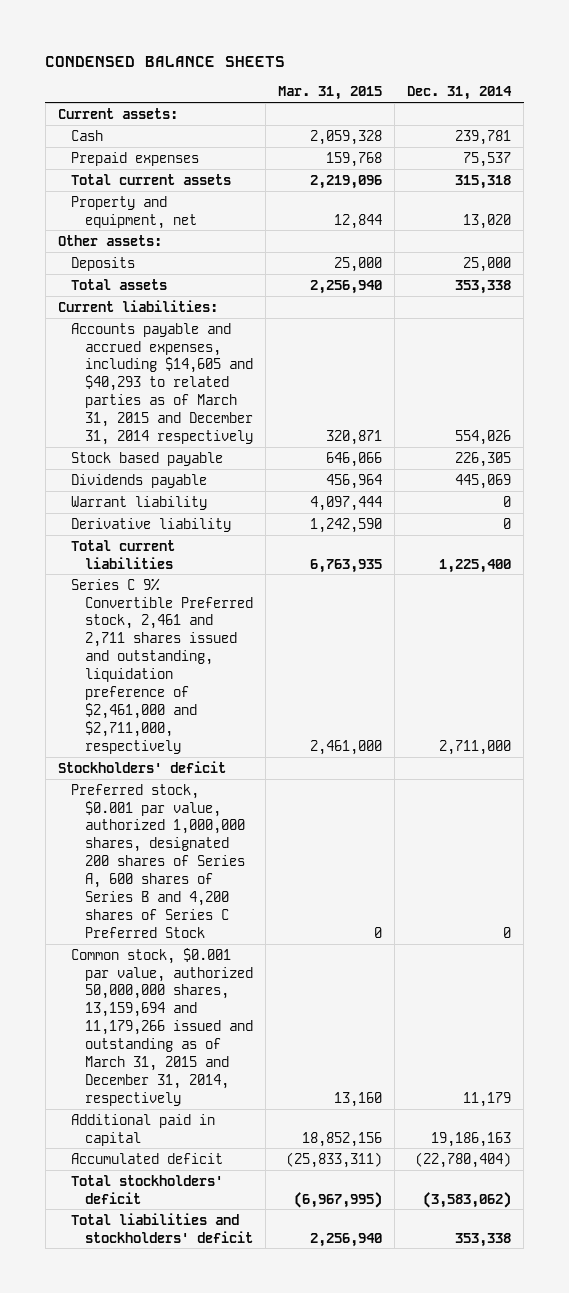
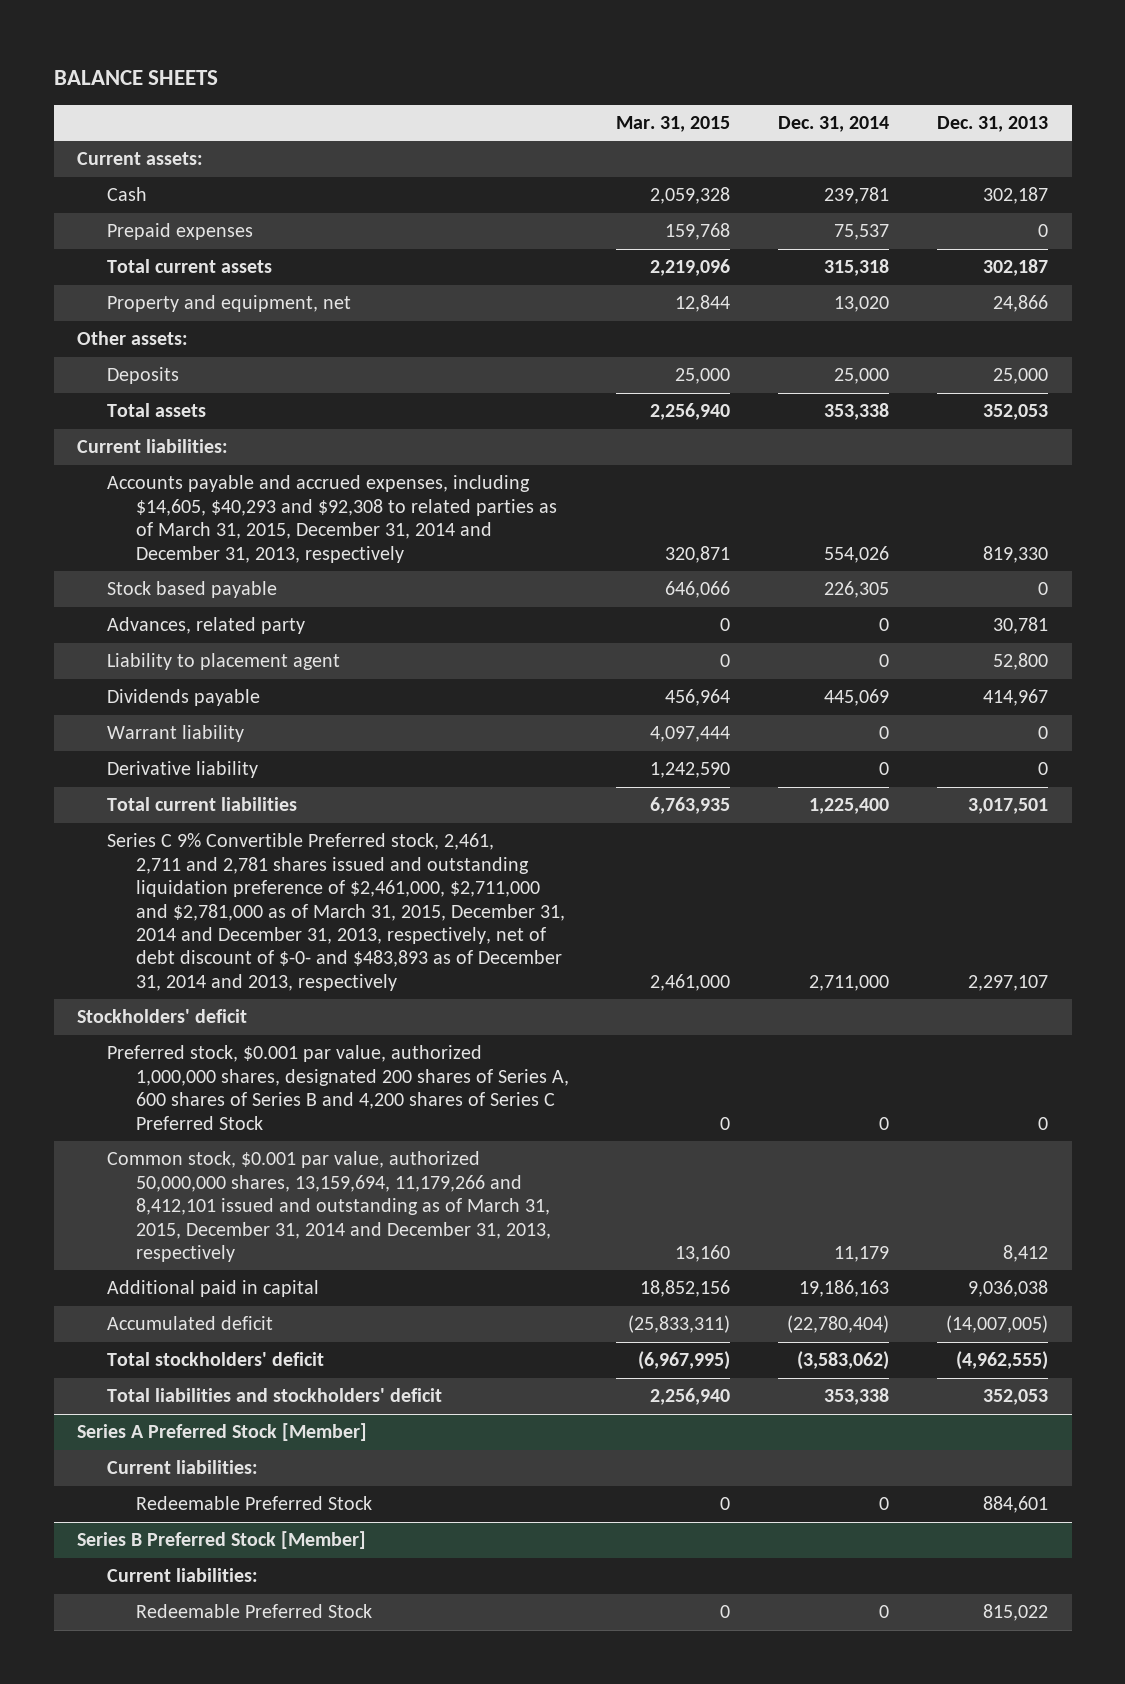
- CONDENSED BALANCE SHEETS
+ BALANCE SHEETS
- | Mar. 31, 2015 | Dec. 31, 2014
+ | Mar. 31, 2015 | Dec. 31, 2014 | Dec. 31, 2013
- Accounts payable and accrued expenses, including $14,605 and $40,293 to related parties as of March 31, 2015 and December 31, 2014 respectively | 320,871 | 554,026
+ Accounts payable and accrued expenses, including $14,605, $40,293 and $92,308 to related parties as of March 31, 2015, December 31, 2014 and December 31, 2013, respectively | 320,871 | 554,026 | 819,330
+ Advances, related party | 0 | 0 | 30,781
+ Liability to placement agent | 0 | 0 | 52,800
- Series C 9% Convertible Preferred stock, 2,461 and 2,711 shares issued and outstanding, liquidation preference of $2,461,000 and $2,711,000, respectively | 2,461,000 | 2,711,000
+ Series C 9% Convertible Preferred stock, 2,461, 2,711 and 2,781 shares issued and outstanding liquidation preference of $2,461,000, $2,711,000 and $2,781,000 as of March 31, 2015, December 31, 2014 and December 31, 2013, respectively, net of debt discount of $-0- and $483,893 as of December 31, 2014 and 2013, respectively | 2,461,000 | 2,711,000 | 2,297,107
- Common stock, $0.001 par value, authorized 50,000,000 shares, 13,159,694 and 11,179,266 issued and outstanding as of March 31, 2015 and December 31, 2014, respectively | 13,160 | 11,179
+ Common stock, $0.001 par value, authorized 50,000,000 shares, 13,159,694, 11,179,266 and 8,412,101 issued and outstanding as of March 31, 2015, December 31, 2014 and December 31, 2013, respectively | 13,160 | 11,179 | 8,412
+ Series A Preferred Stock [Member]
+ Current liabilities:
+ Redeemable Preferred Stock | 0 | 0 | 884,601
+ Series B Preferred Stock [Member]
+ Current liabilities:
+ Redeemable Preferred Stock | 0 | 0 | 815,022

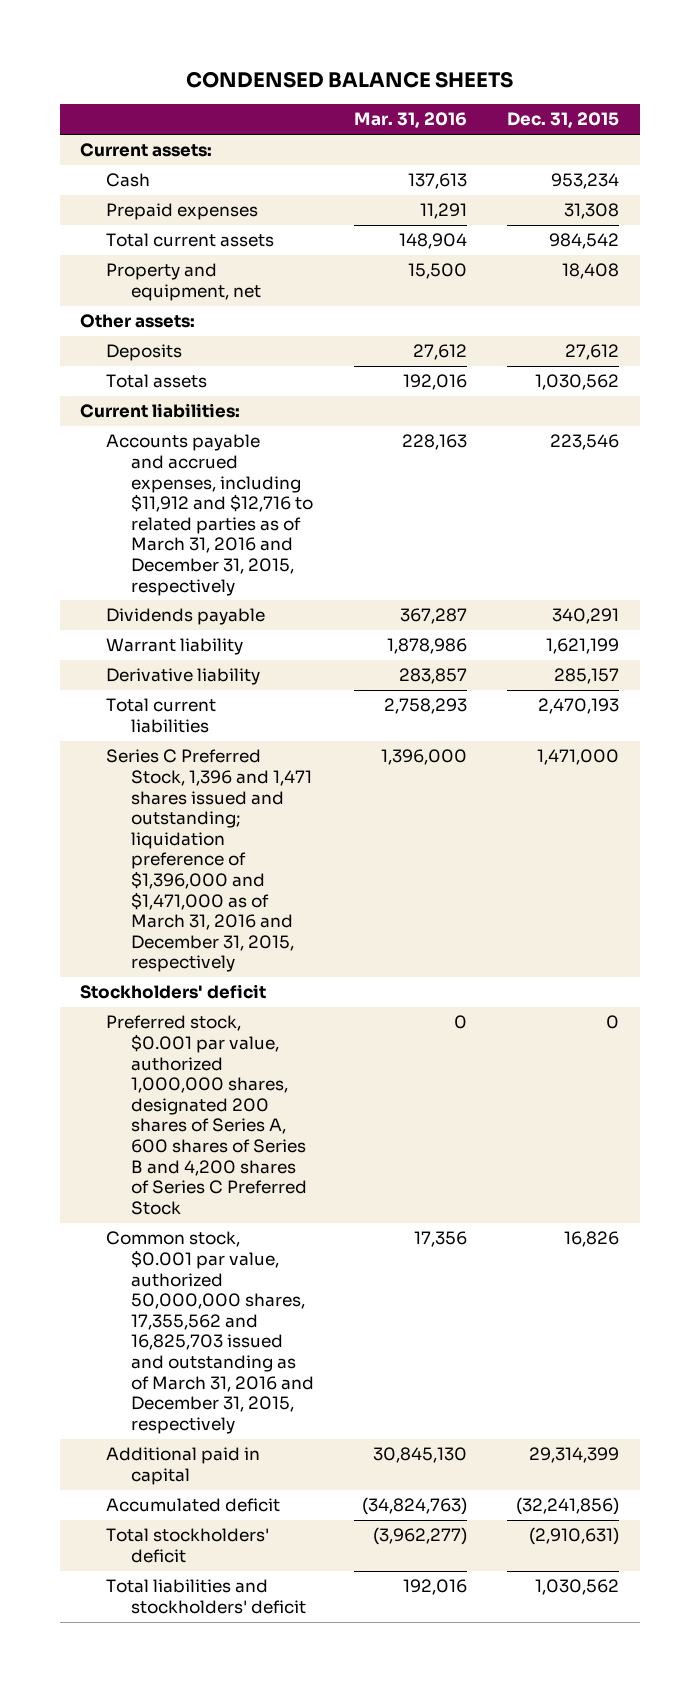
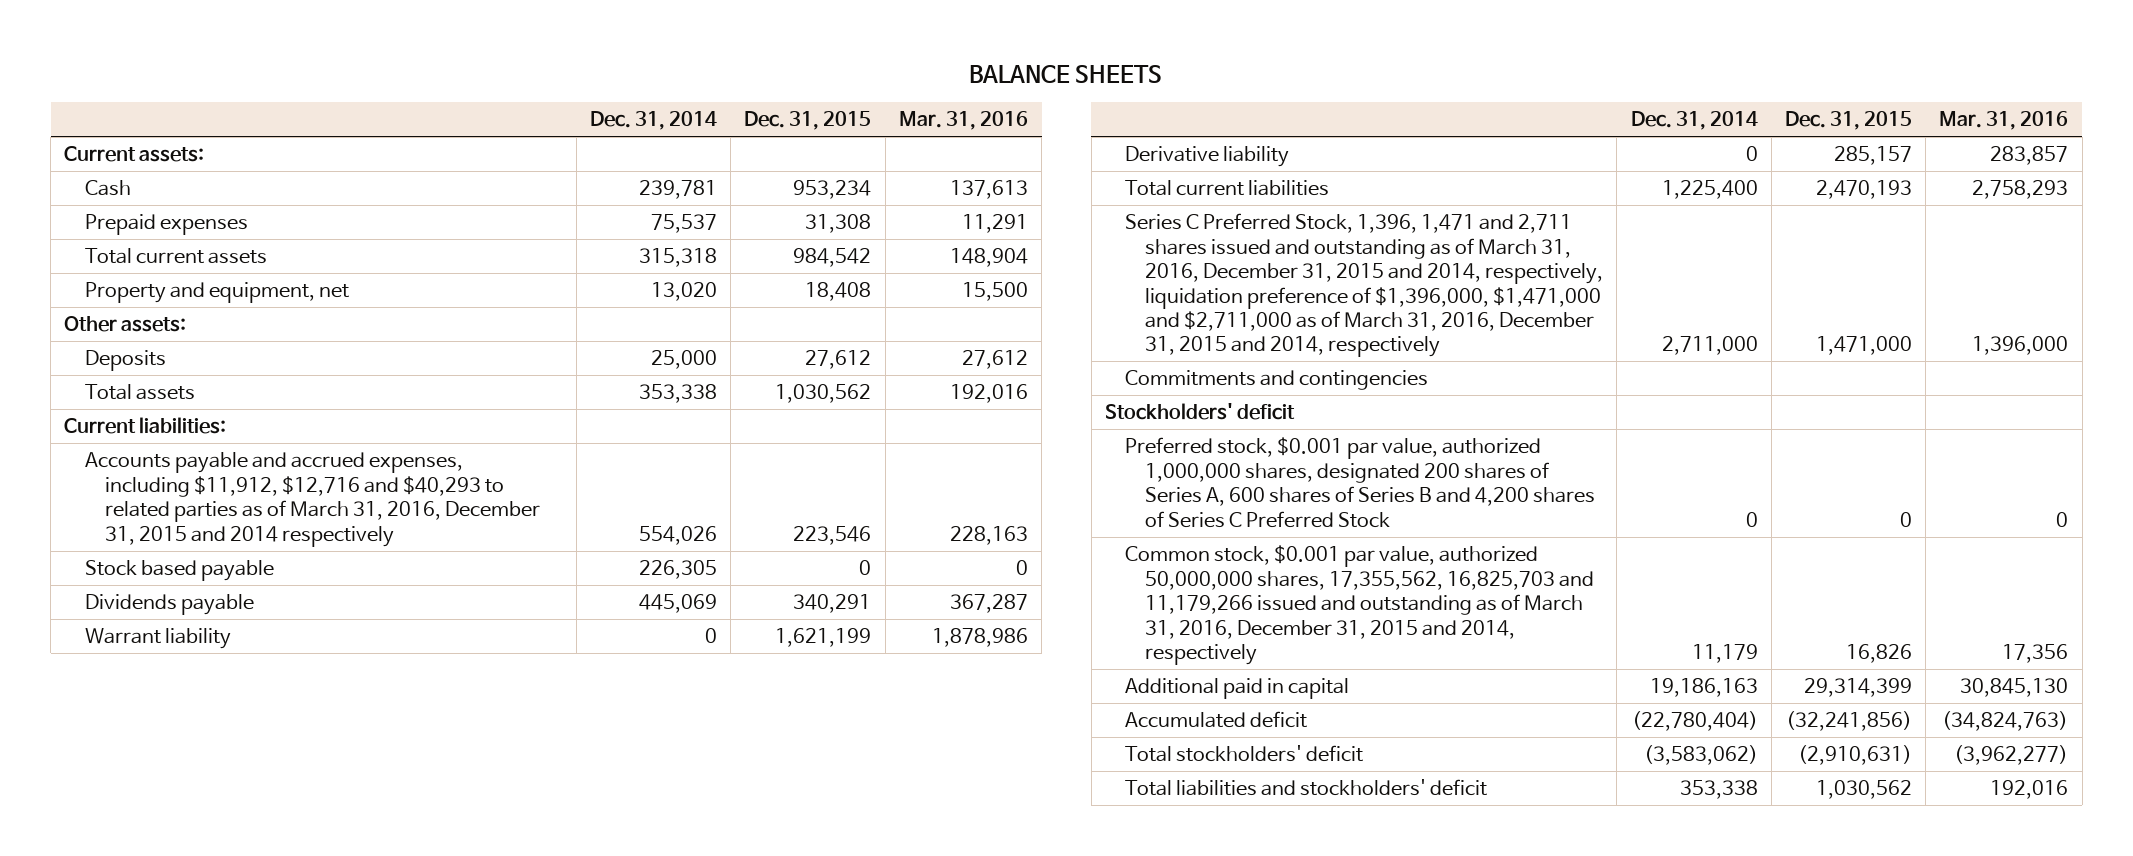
- CONDENSED BALANCE SHEETS
+ BALANCE SHEETS
- | Mar. 31, 2016 | Dec. 31, 2015
+ | Dec. 31, 2014 | Dec. 31, 2015 | Mar. 31, 2016
- Accounts payable and accrued expenses, including $11,912 and $12,716 to related parties as of March 31, 2016 and December 31, 2015, respectively | 228,163 | 223,546
+ Accounts payable and accrued expenses, including $11,912, $12,716 and $40,293 to related parties as of March 31, 2016, December 31, 2015 and 2014 respectively | 554,026 | 223,546 | 228,163
+ Stock based payable | 226,305 | 0 | 0
- Series C Preferred Stock, 1,396 and 1,471 shares issued and outstanding; liquidation preference of $1,396,000 and $1,471,000 as of March 31, 2016 and December 31, 2015, respectively | 1,396,000 | 1,471,000
+ Series C Preferred Stock, 1,396, 1,471 and 2,711 shares issued and outstanding as of March 31, 2016, December 31, 2015 and 2014, respectively, liquidation preference of $1,396,000, $1,471,000 and $2,711,000 as of March 31, 2016, December 31, 2015 and 2014, respectively | 2,711,000 | 1,471,000 | 1,396,000
+ Commitments and contingencies
- Common stock, $0.001 par value, authorized 50,000,000 shares, 17,355,562 and 16,825,703 issued and outstanding as of March 31, 2016 and December 31, 2015, respectively | 17,356 | 16,826
+ Common stock, $0.001 par value, authorized 50,000,000 shares, 17,355,562, 16,825,703 and 11,179,266 issued and outstanding as of March 31, 2016, December 31, 2015 and 2014, respectively | 11,179 | 16,826 | 17,356

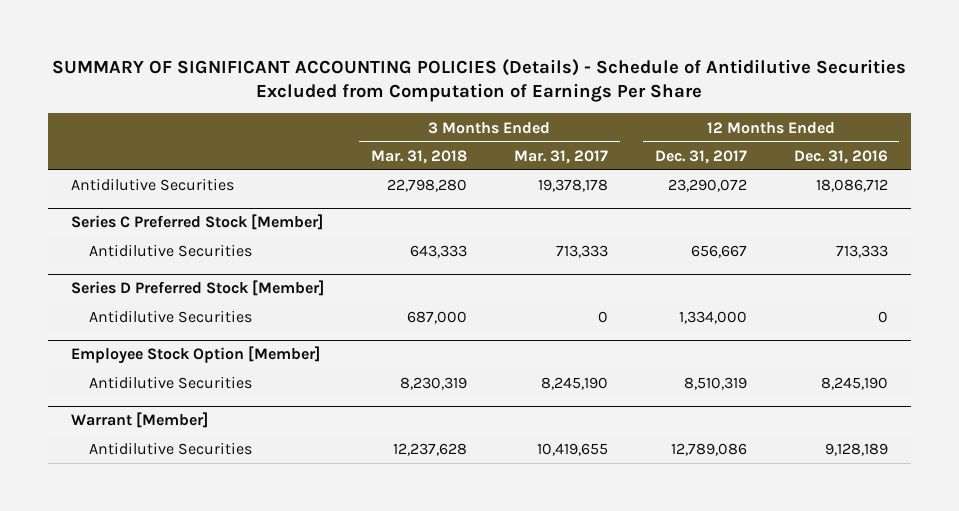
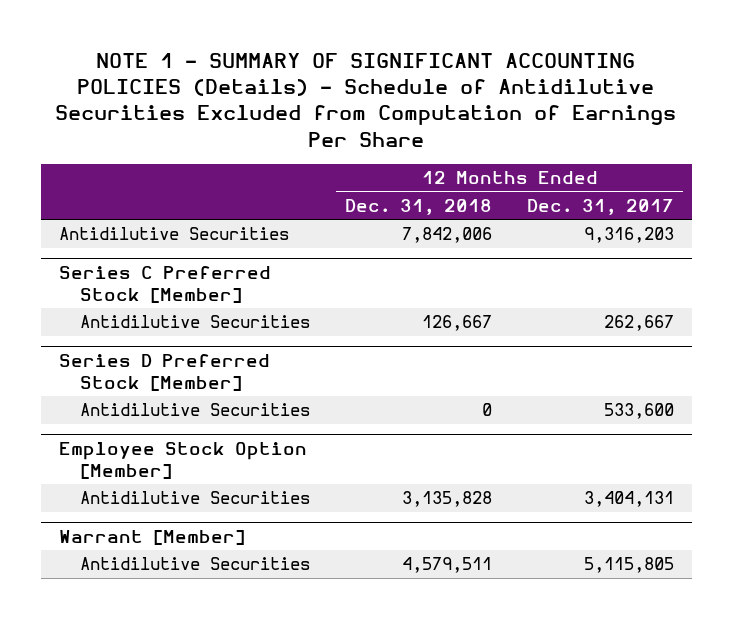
- SUMMARY OF SIGNIFICANT ACCOUNTING POLICIES (Details) - Schedule of Antidilutive Securities Excluded from Computation of Earnings Per Share
+ NOTE 1 - SUMMARY OF SIGNIFICANT ACCOUNTING POLICIES (Details) - Schedule of Antidilutive Securities Excluded from Computation of Earnings Per Share
- | 3 Months Ended Mar. 31, 2018 | 3 Months Ended Mar. 31, 2017 | 12 Months Ended Dec. 31, 2017 | 12 Months Ended Dec. 31, 2016
+ | 12 Months Ended Dec. 31, 2018 | 12 Months Ended Dec. 31, 2017
- Antidilutive Securities | 22,798,280 | 19,378,178 | 23,290,072 | 18,086,712
+ Antidilutive Securities | 7,842,006 | 9,316,203
@ Series C Preferred Stock [Member]
- Antidilutive Securities | 643,333 | 713,333 | 656,667 | 713,333
+ Antidilutive Securities | 126,667 | 262,667
@ Series D Preferred Stock [Member]
- Antidilutive Securities | 687,000 | 0 | 1,334,000 | 0
+ Antidilutive Securities | 0 | 533,600
@ Employee Stock Option [Member]
- Antidilutive Securities | 8,230,319 | 8,245,190 | 8,510,319 | 8,245,190
+ Antidilutive Securities | 3,135,828 | 3,404,131
@ Warrant [Member]
- Antidilutive Securities | 12,237,628 | 10,419,655 | 12,789,086 | 9,128,189
+ Antidilutive Securities | 4,579,511 | 5,115,805

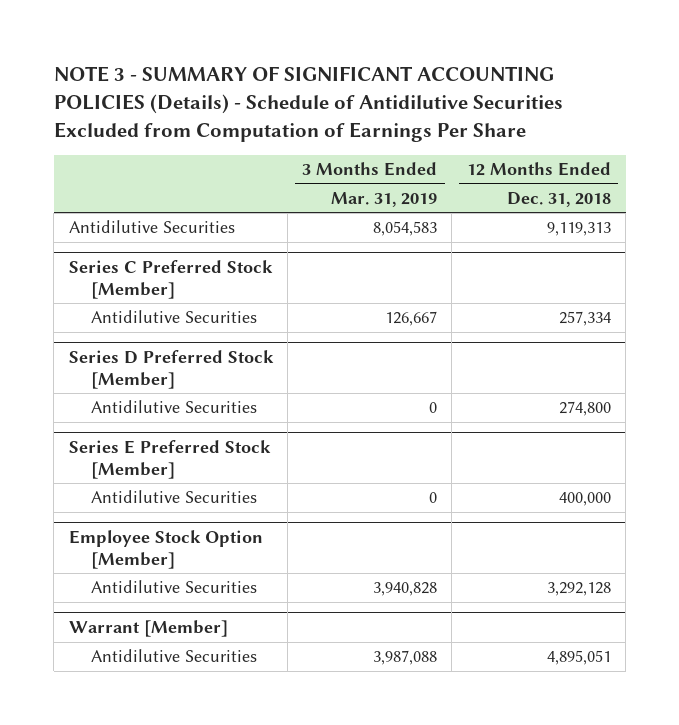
- NOTE 1 - SUMMARY OF SIGNIFICANT ACCOUNTING POLICIES (Details) - Schedule of Antidilutive Securities Excluded from Computation of Earnings Per Share
+ NOTE 3 - SUMMARY OF SIGNIFICANT ACCOUNTING POLICIES (Details) - Schedule of Antidilutive Securities Excluded from Computation of Earnings Per Share
- | 12 Months Ended Dec. 31, 2018 | 12 Months Ended Dec. 31, 2017
+ | 3 Months Ended Mar. 31, 2019 | 12 Months Ended Dec. 31, 2018
- Antidilutive Securities | 7,842,006 | 9,316,203
+ Antidilutive Securities | 8,054,583 | 9,119,313
@ Series C Preferred Stock [Member]
- Antidilutive Securities | 126,667 | 262,667
+ Antidilutive Securities | 126,667 | 257,334
@ Series D Preferred Stock [Member]
- Antidilutive Securities | 0 | 533,600
+ Antidilutive Securities | 0 | 274,800
+ Series E Preferred Stock [Member]
+ Antidilutive Securities | 0 | 400,000
@ Employee Stock Option [Member]
- Antidilutive Securities | 3,135,828 | 3,404,131
+ Antidilutive Securities | 3,940,828 | 3,292,128
@ Warrant [Member]
- Antidilutive Securities | 4,579,511 | 5,115,805
+ Antidilutive Securities | 3,987,088 | 4,895,051

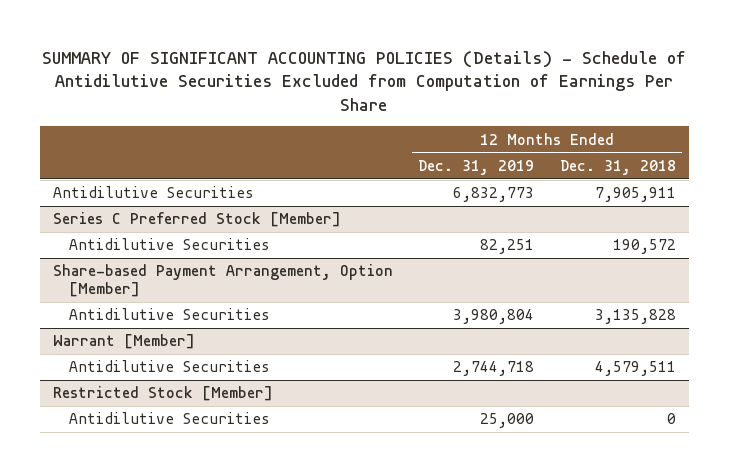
- NOTE 3 - SUMMARY OF SIGNIFICANT ACCOUNTING POLICIES (Details) - Schedule of Antidilutive Securities Excluded from Computation of Earnings Per Share
+ SUMMARY OF SIGNIFICANT ACCOUNTING POLICIES (Details) - Schedule of Antidilutive Securities Excluded from Computation of Earnings Per Share
- | 3 Months Ended Mar. 31, 2019 | 12 Months Ended Dec. 31, 2018
+ | 12 Months Ended Dec. 31, 2019 | 12 Months Ended Dec. 31, 2018
- Antidilutive Securities | 8,054,583 | 9,119,313
+ Antidilutive Securities | 6,832,773 | 7,905,911
@ Series C Preferred Stock [Member]
- Antidilutive Securities | 126,667 | 257,334
- Series D Preferred Stock [Member]
- Antidilutive Securities | 0 | 274,800
- Series E Preferred Stock [Member]
- Antidilutive Securities | 0 | 400,000
- Employee Stock Option [Member]
- Antidilutive Securities | 3,940,828 | 3,292,128
@ Series C Preferred Stock [Member]
+ Antidilutive Securities | 82,251 | 190,572
+ Share-based Payment Arrangement, Option [Member]
+ Antidilutive Securities | 3,980,804 | 3,135,828
@ Warrant [Member]
- Antidilutive Securities | 3,987,088 | 4,895,051
+ Antidilutive Securities | 2,744,718 | 4,579,511
+ Restricted Stock [Member]
+ Antidilutive Securities | 25,000 | 0

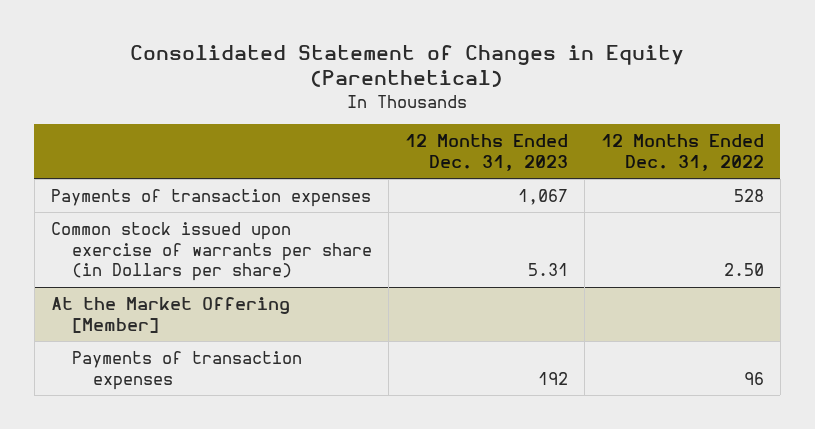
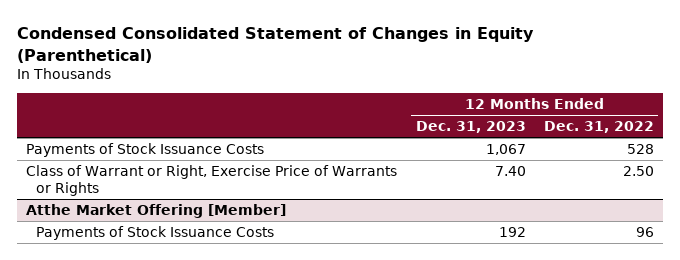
- Consolidated Statement of Changes in Equity (Parenthetical)
+ Condensed Consolidated Statement of Changes in Equity (Parenthetical)
- Payments of transaction expenses | 1,067 | 528
- Common stock issued upon exercise of warrants per share (in Dollars per share) | 5.31 | 2.50
- At the Market Offering [Member]
- Payments of transaction expenses | 192 | 96
+ Payments of Stock Issuance Costs | 1,067 | 528
+ Class of Warrant or Right, Exercise Price of Warrants or Rights | 7.40 | 2.50
+ Atthe Market Offering [Member]
+ Payments of Stock Issuance Costs | 192 | 96

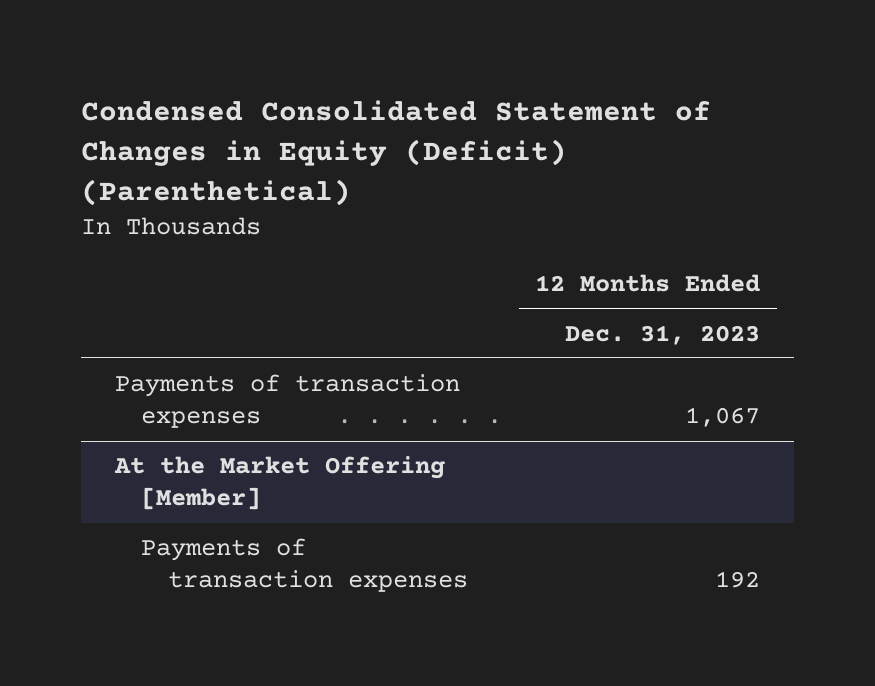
- Condensed Consolidated Statement of Changes in Equity (Parenthetical)
+ Condensed Consolidated Statement of Changes in Equity (Deficit) (Parenthetical)
- | 12 Months Ended Dec. 31, 2023 | 12 Months Ended Dec. 31, 2022
+ | 12 Months Ended Dec. 31, 2023
- Payments of Stock Issuance Costs | 1,067 | 528
- Class of Warrant or Right, Exercise Price of Warrants or Rights | 7.40 | 2.50
- Atthe Market Offering [Member]
- Payments of Stock Issuance Costs | 192 | 96
+ Payments of transaction expenses | 1,067
+ At the Market Offering [Member]
+ Payments of transaction expenses | 192

